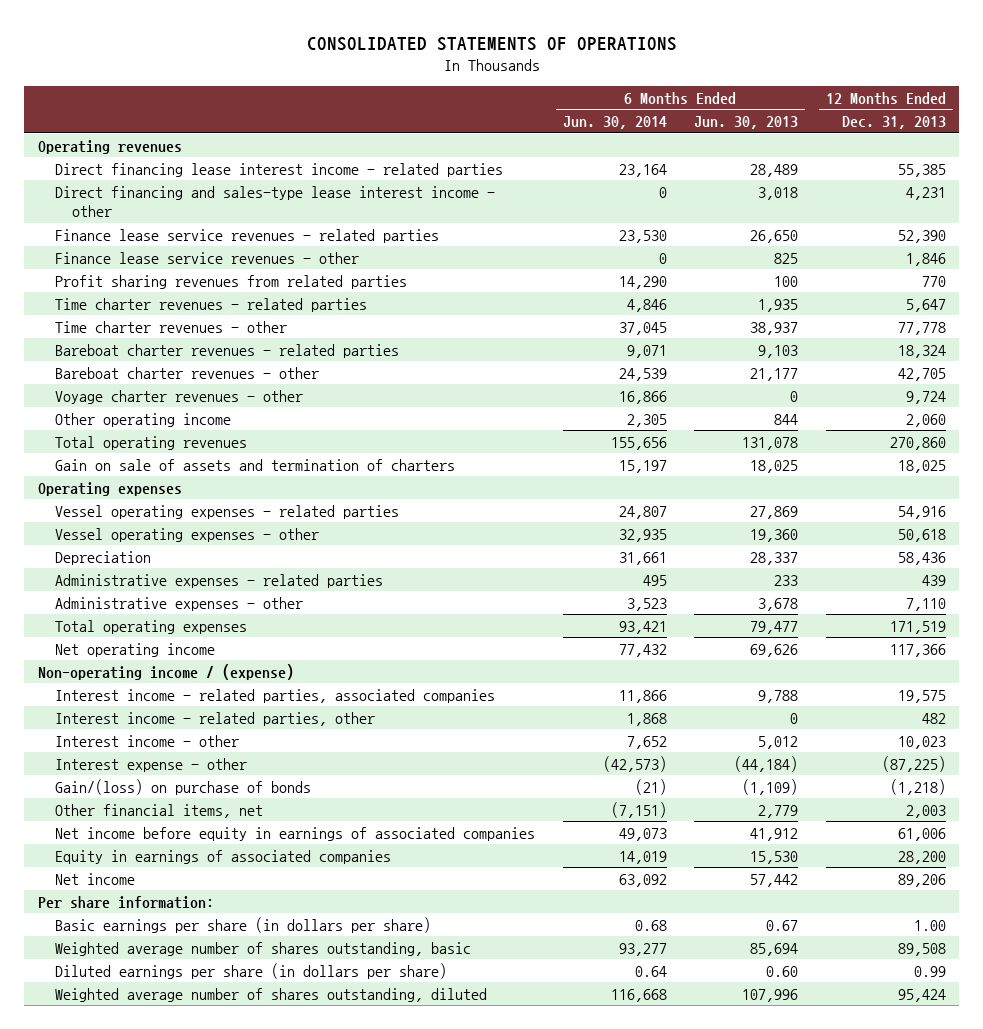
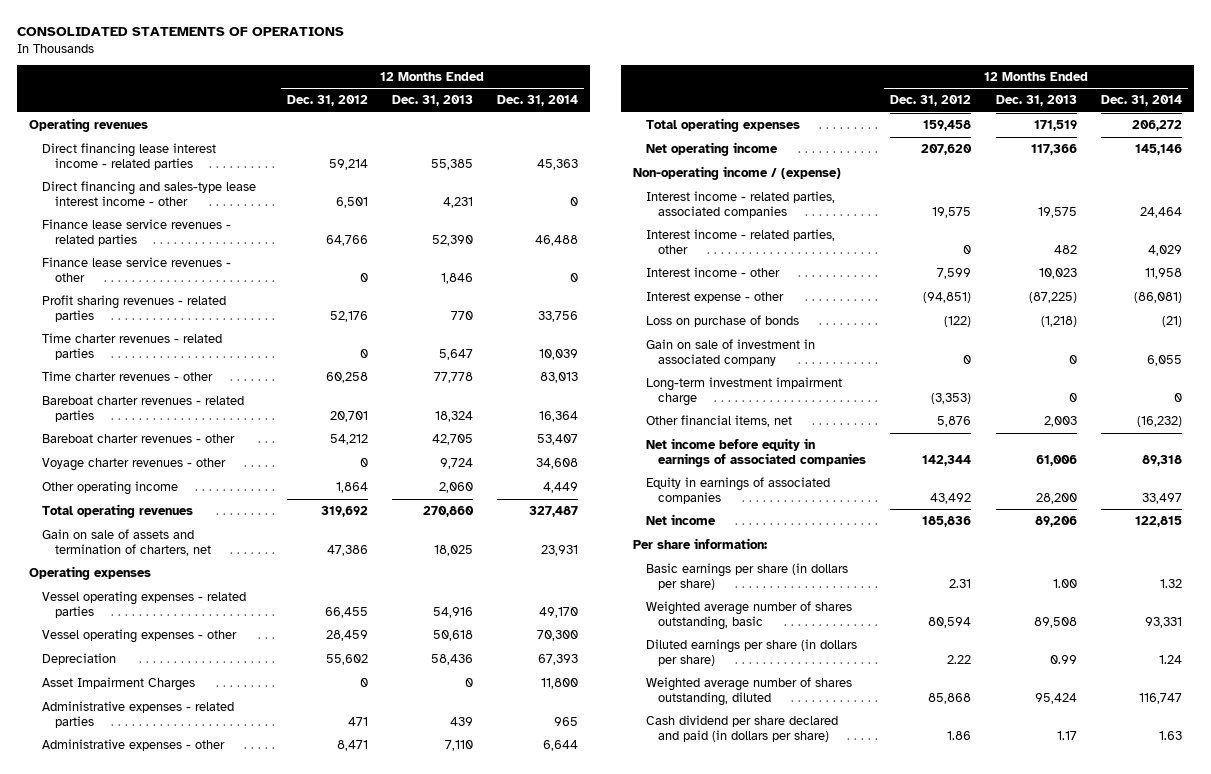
- | 6 Months Ended Jun. 30, 2014 | 6 Months Ended Jun. 30, 2013 | 12 Months Ended Dec. 31, 2013
+ | 12 Months Ended Dec. 31, 2012 | 12 Months Ended Dec. 31, 2013 | 12 Months Ended Dec. 31, 2014
- Profit sharing revenues from related parties | 14,290 | 100 | 770
+ Profit sharing revenues - related parties | 52,176 | 770 | 33,756
- Gain on sale of assets and termination of charters | 15,197 | 18,025 | 18,025
+ Gain on sale of assets and termination of charters, net | 47,386 | 18,025 | 23,931
+ Asset Impairment Charges | 0 | 0 | 11,800
- Gain/(loss) on purchase of bonds | (21) | (1,109) | (1,218)
+ Loss on purchase of bonds | (122) | (1,218) | (21)
+ Gain on sale of investment in associated company | 0 | 0 | 6,055
+ Long-term investment impairment charge | (3,353) | 0 | 0
+ Cash dividend per share declared and paid (in dollars per share) | 1.86 | 1.17 | 1.63

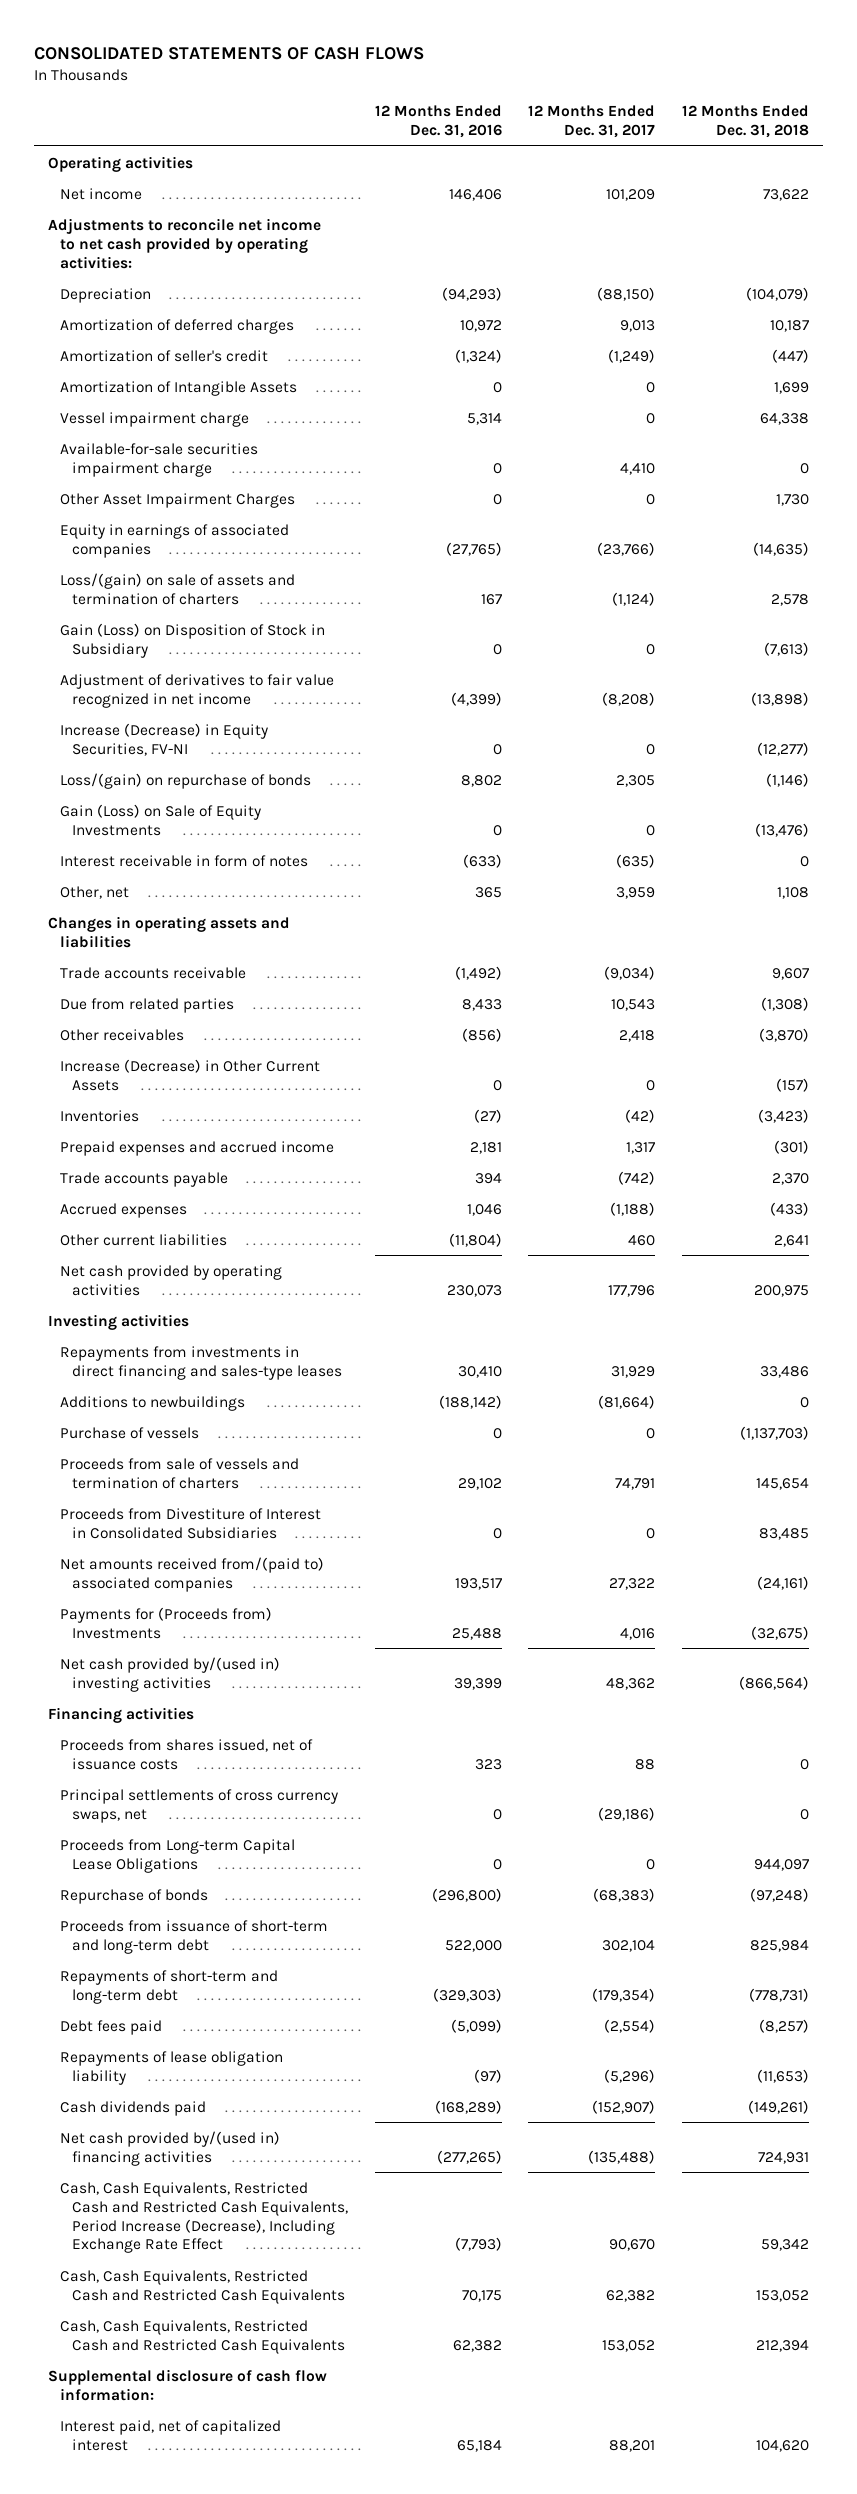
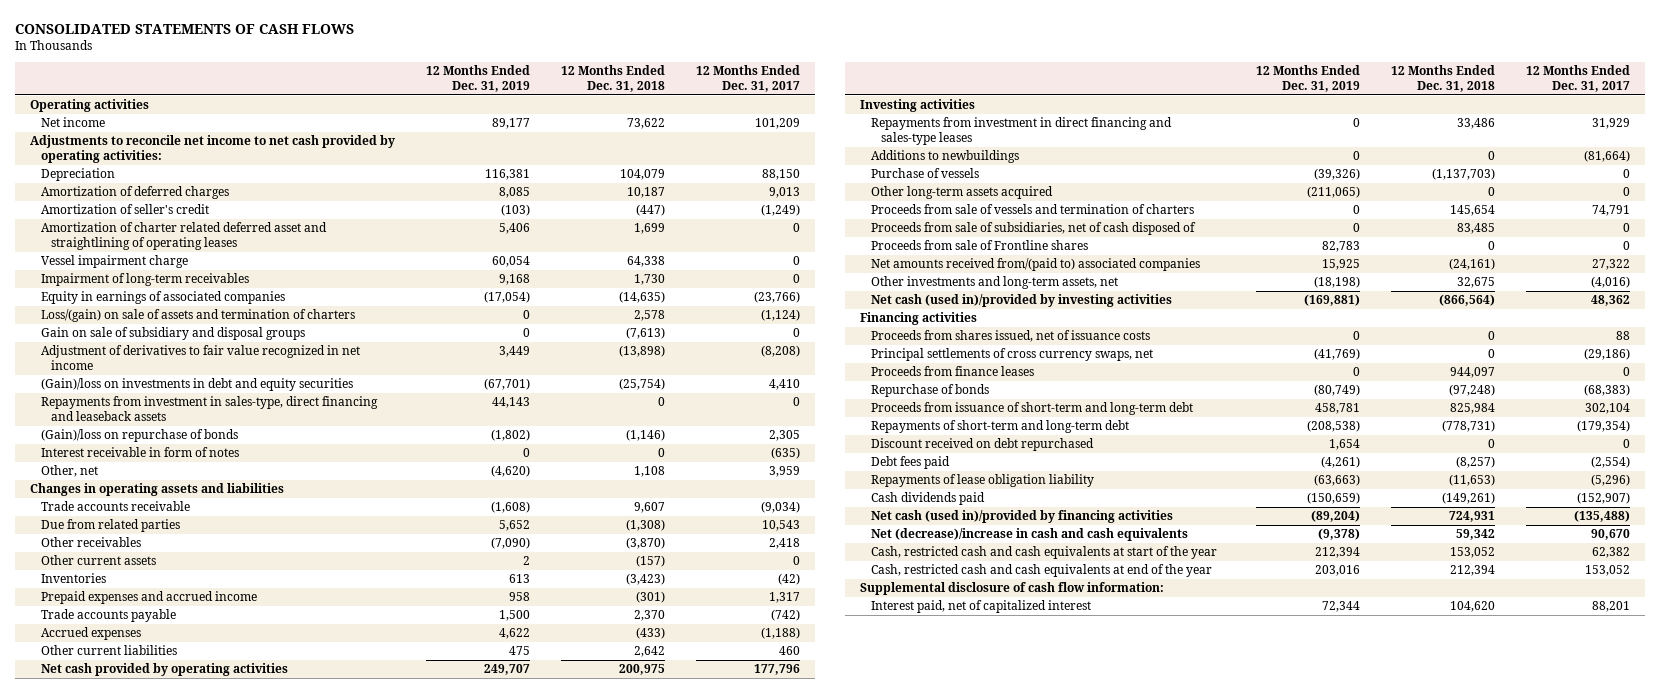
- | 12 Months Ended Dec. 31, 2016 | 12 Months Ended Dec. 31, 2017 | 12 Months Ended Dec. 31, 2018
+ | 12 Months Ended Dec. 31, 2019 | 12 Months Ended Dec. 31, 2018 | 12 Months Ended Dec. 31, 2017
- Depreciation | (94,293) | (88,150) | (104,079)
+ Depreciation | 116,381 | 104,079 | 88,150
- Amortization of Intangible Assets | 0 | 0 | 1,699
+ Amortization of charter related deferred asset and straightlining of operating leases | 5,406 | 1,699 | 0
- Available-for-sale securities impairment charge | 0 | 4,410 | 0
- Other Asset Impairment Charges | 0 | 0 | 1,730
+ Impairment of long-term receivables | 9,168 | 1,730 | 0
- Gain (Loss) on Disposition of Stock in Subsidiary | 0 | 0 | (7,613)
+ Gain on sale of subsidiary and disposal groups | 0 | (7,613) | 0
- Increase (Decrease) in Equity Securities, FV-NI | 0 | 0 | (12,277)
- Loss/(gain) on repurchase of bonds | 8,802 | 2,305 | (1,146)
- Gain (Loss) on Sale of Equity Investments | 0 | 0 | (13,476)
+ (Gain)/loss on investments in debt and equity securities | (67,701) | (25,754) | 4,410
+ Repayments from investment in sales-type, direct financing and leaseback assets | 44,143 | 0 | 0
+ (Gain)/loss on repurchase of bonds | (1,802) | (1,146) | 2,305
- Increase (Decrease) in Other Current Assets | 0 | 0 | (157)
+ Other current assets | 2 | (157) | 0
- Other current liabilities | (11,804) | 460 | 2,641
+ Other current liabilities | 475 | 2,642 | 460
- Repayments from investments in direct financing and sales-type leases | 30,410 | 31,929 | 33,486
+ Repayments from investment in direct financing and sales-type leases | 0 | 33,486 | 31,929
+ Other long-term assets acquired | (211,065) | 0 | 0
- Proceeds from Divestiture of Interest in Consolidated Subsidiaries | 0 | 0 | 83,485
+ Proceeds from sale of subsidiaries, net of cash disposed of | 0 | 83,485 | 0
+ Proceeds from sale of Frontline shares | 82,783 | 0 | 0
- Payments for (Proceeds from) Investments | 25,488 | 4,016 | (32,675)
- Net cash provided by/(used in) investing activities | 39,399 | 48,362 | (866,564)
+ Other investments and long-term assets, net | (18,198) | 32,675 | (4,016)
+ Net cash (used in)/provided by investing activities | (169,881) | (866,564) | 48,362
- Proceeds from Long-term Capital Lease Obligations | 0 | 0 | 944,097
+ Proceeds from finance leases | 0 | 944,097 | 0
+ Discount received on debt repurchased | 1,654 | 0 | 0
- Net cash provided by/(used in) financing activities | (277,265) | (135,488) | 724,931
- Cash, Cash Equivalents, Restricted Cash and Restricted Cash Equivalents, Period Increase (Decrease), Including Exchange Rate Effect | (7,793) | 90,670 | 59,342
- Cash, Cash Equivalents, Restricted Cash and Restricted Cash Equivalents | 70,175 | 62,382 | 153,052
- Cash, Cash Equivalents, Restricted Cash and Restricted Cash Equivalents | 62,382 | 153,052 | 212,394
+ Net cash (used in)/provided by financing activities | (89,204) | 724,931 | (135,488)
+ Net (decrease)/increase in cash and cash equivalents | (9,378) | 59,342 | 90,670
+ Cash, restricted cash and cash equivalents at start of the year | 212,394 | 153,052 | 62,382
+ Cash, restricted cash and cash equivalents at end of the year | 203,016 | 212,394 | 153,052

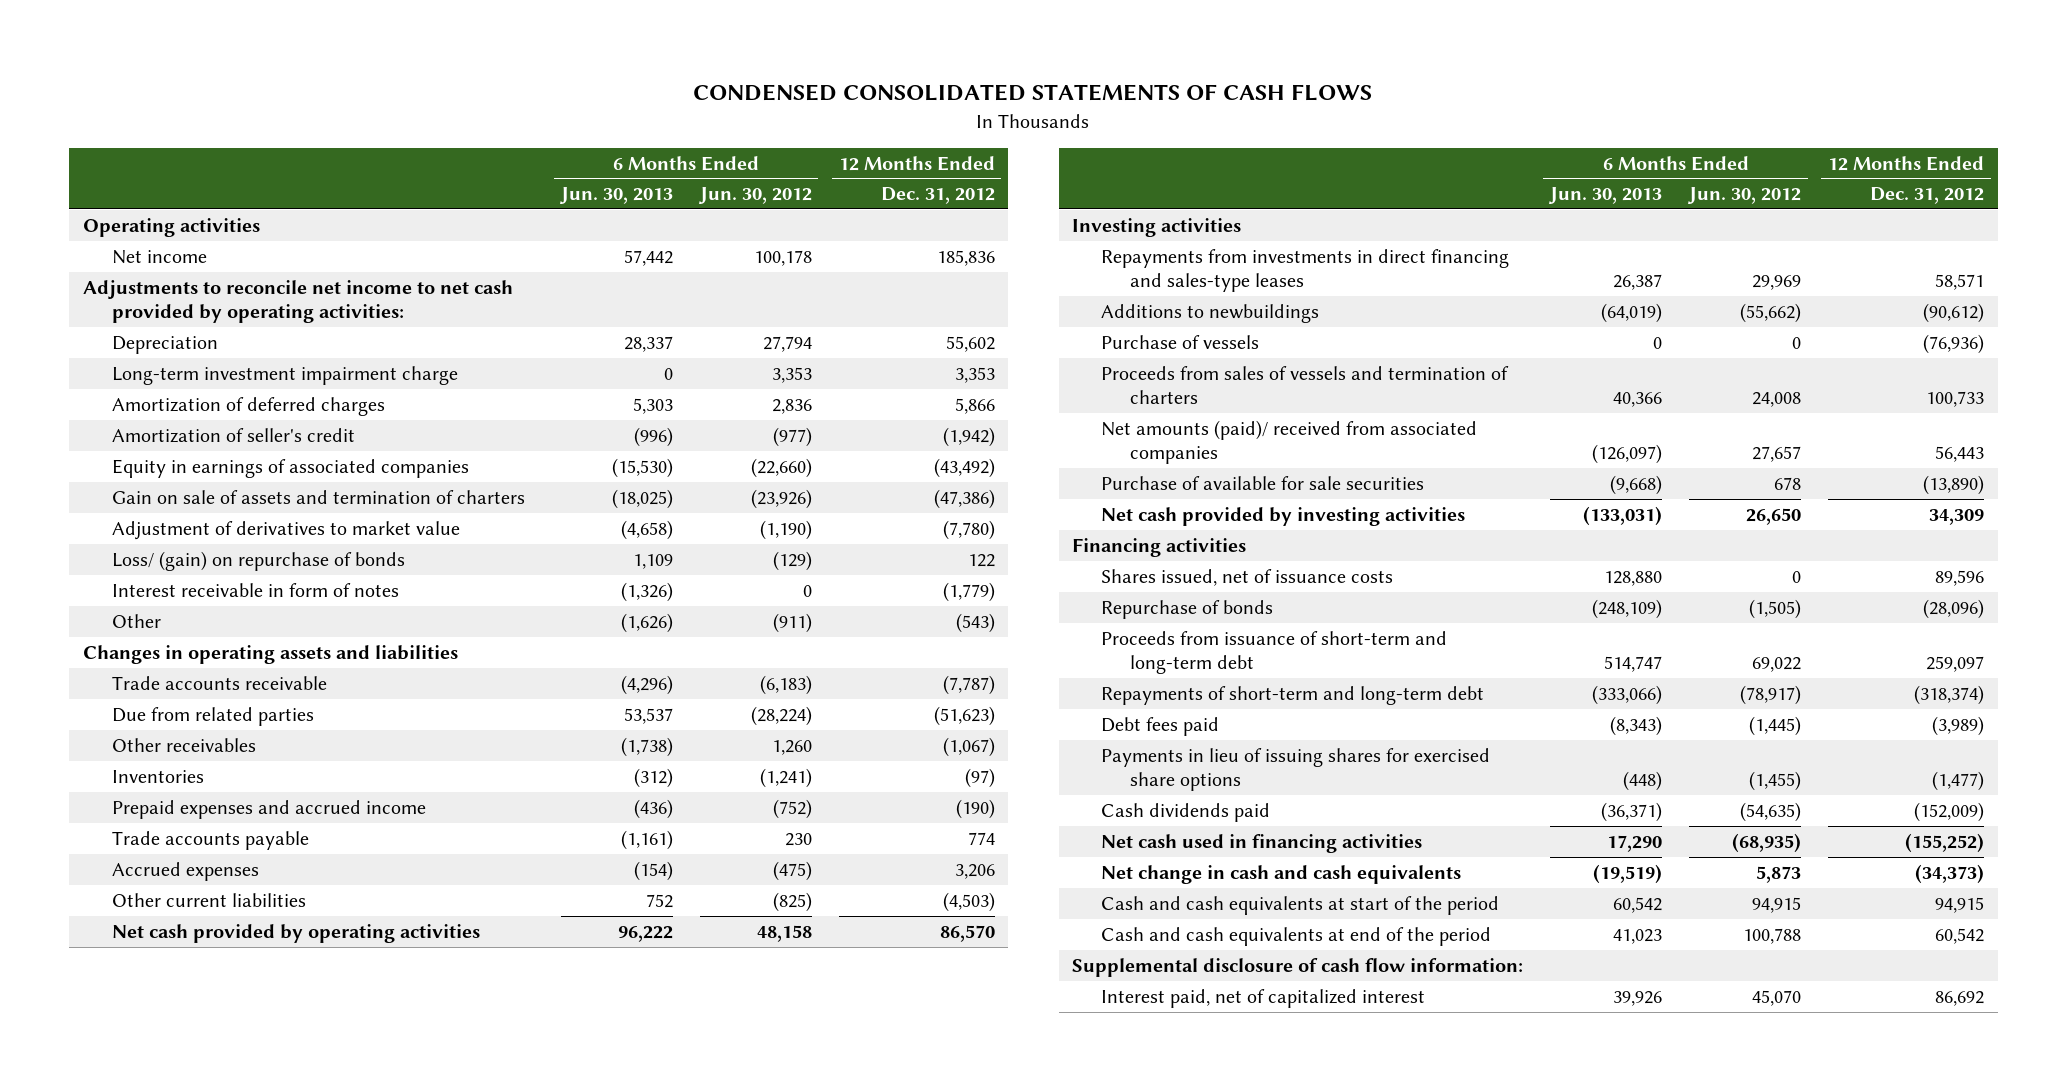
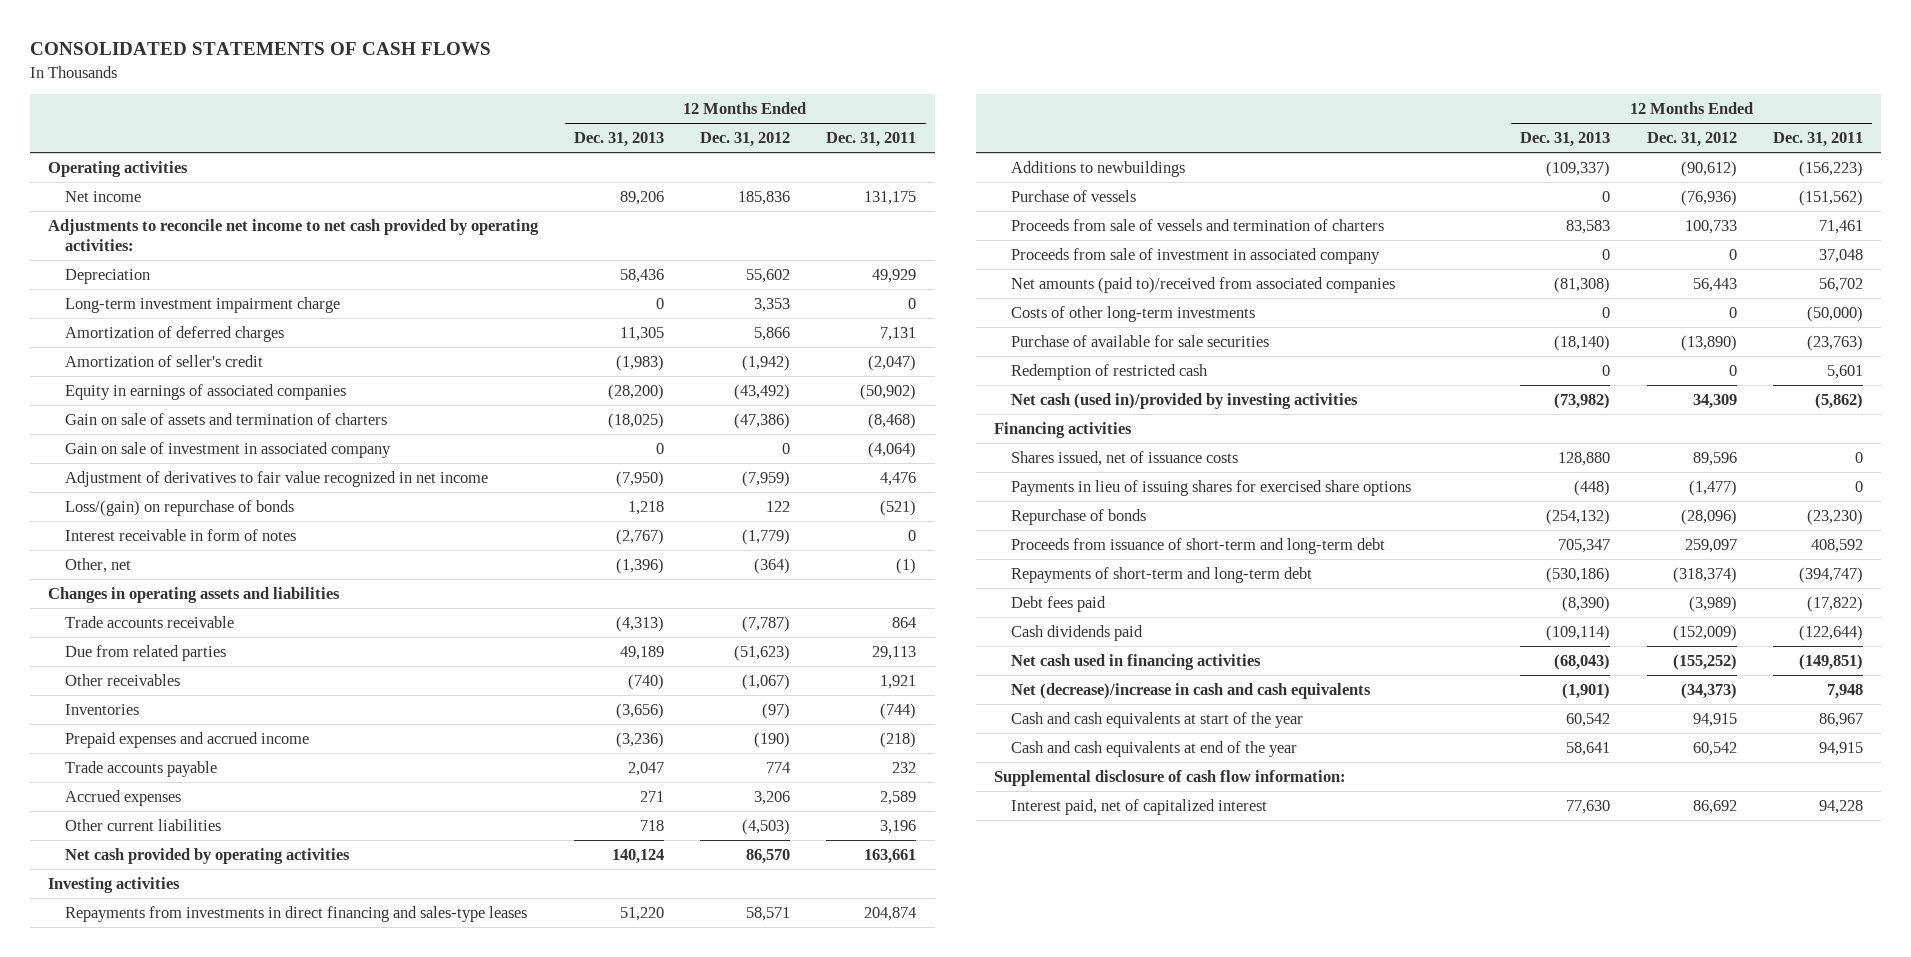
- CONDENSED CONSOLIDATED STATEMENTS OF CASH FLOWS
+ CONSOLIDATED STATEMENTS OF CASH FLOWS
- | 6 Months Ended Jun. 30, 2013 | 6 Months Ended Jun. 30, 2012 | 12 Months Ended Dec. 31, 2012
+ | 12 Months Ended Dec. 31, 2013 | 12 Months Ended Dec. 31, 2012 | 12 Months Ended Dec. 31, 2011
- Adjustment of derivatives to market value | (4,658) | (1,190) | (7,780)
- Loss/ (gain) on repurchase of bonds | 1,109 | (129) | 122
+ Gain on sale of investment in associated company | 0 | 0 | (4,064)
+ Adjustment of derivatives to fair value recognized in net income | (7,950) | (7,959) | 4,476
+ Loss/(gain) on repurchase of bonds | 1,218 | 122 | (521)
- Other | (1,626) | (911) | (543)
+ Other, net | (1,396) | (364) | (1)
- Proceeds from sales of vessels and termination of charters | 40,366 | 24,008 | 100,733
- Net amounts (paid)/ received from associated companies | (126,097) | 27,657 | 56,443
+ Proceeds from sale of vessels and termination of charters | 83,583 | 100,733 | 71,461
+ Proceeds from sale of investment in associated company | 0 | 0 | 37,048
+ Net amounts (paid to)/received from associated companies | (81,308) | 56,443 | 56,702
+ Costs of other long-term investments | 0 | 0 | (50,000)
- Net cash provided by investing activities | (133,031) | 26,650 | 34,309
+ Redemption of restricted cash | 0 | 0 | 5,601
+ Net cash (used in)/provided by investing activities | (73,982) | 34,309 | (5,862)
moved up: Payments in lieu of issuing shares for exercised share options | (448) | (1,477) | 0
- Net change in cash and cash equivalents | (19,519) | 5,873 | (34,373)
- Cash and cash equivalents at start of the period | 60,542 | 94,915 | 94,915
- Cash and cash equivalents at end of the period | 41,023 | 100,788 | 60,542
+ Net (decrease)/increase in cash and cash equivalents | (1,901) | (34,373) | 7,948
+ Cash and cash equivalents at start of the year | 60,542 | 94,915 | 86,967
+ Cash and cash equivalents at end of the year | 58,641 | 60,542 | 94,915

